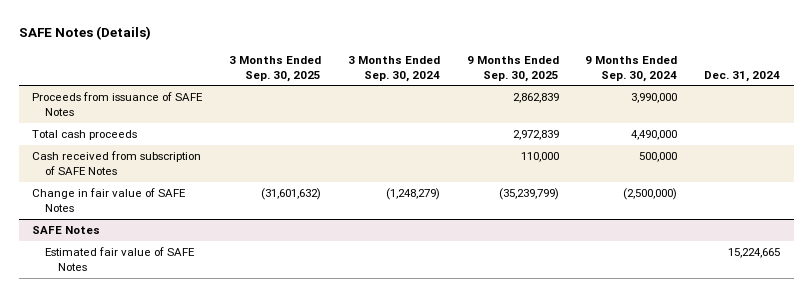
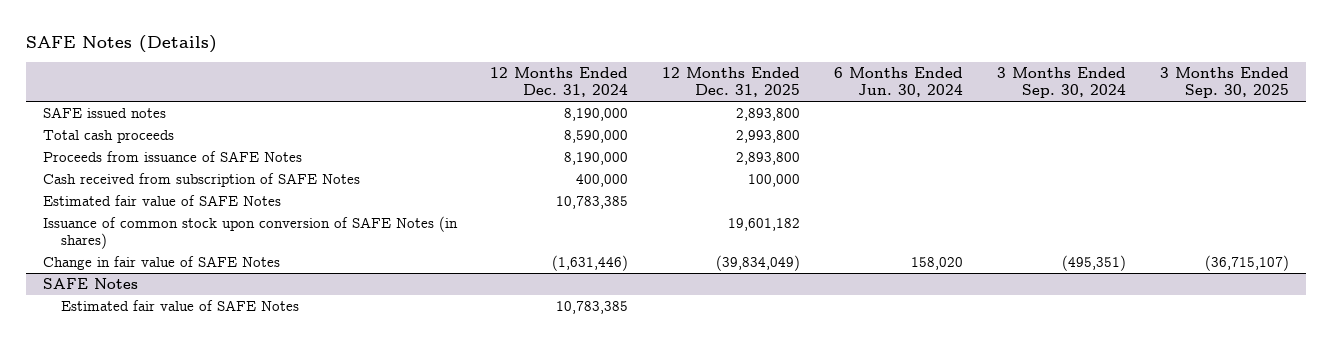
- | 3 Months Ended Sep. 30, 2025 | 3 Months Ended Sep. 30, 2024 | 9 Months Ended Sep. 30, 2025 | 9 Months Ended Sep. 30, 2024 | Dec. 31, 2024
+ | 12 Months Ended Dec. 31, 2024 | 12 Months Ended Dec. 31, 2025 | 6 Months Ended Jun. 30, 2024 | 3 Months Ended Sep. 30, 2024 | 3 Months Ended Sep. 30, 2025
+ SAFE issued notes | 8,190,000 | 2,893,800 | | |
moved down: Proceeds from issuance of SAFE Notes | 8,190,000 | 2,893,800 | | |
- Change in fair value of SAFE Notes | (31,601,632) | (1,248,279) | (35,239,799) | (2,500,000) |
+ Estimated fair value of SAFE Notes | 10,783,385 | | | |
+ Issuance of common stock upon conversion of SAFE Notes (in shares) | | 19,601,182 | | |
+ Change in fair value of SAFE Notes | (1,631,446) | (39,834,049) | 158,020 | (495,351) | (36,715,107)

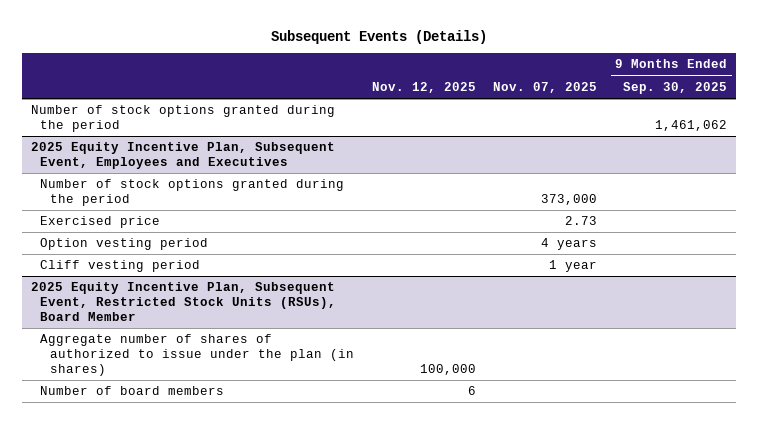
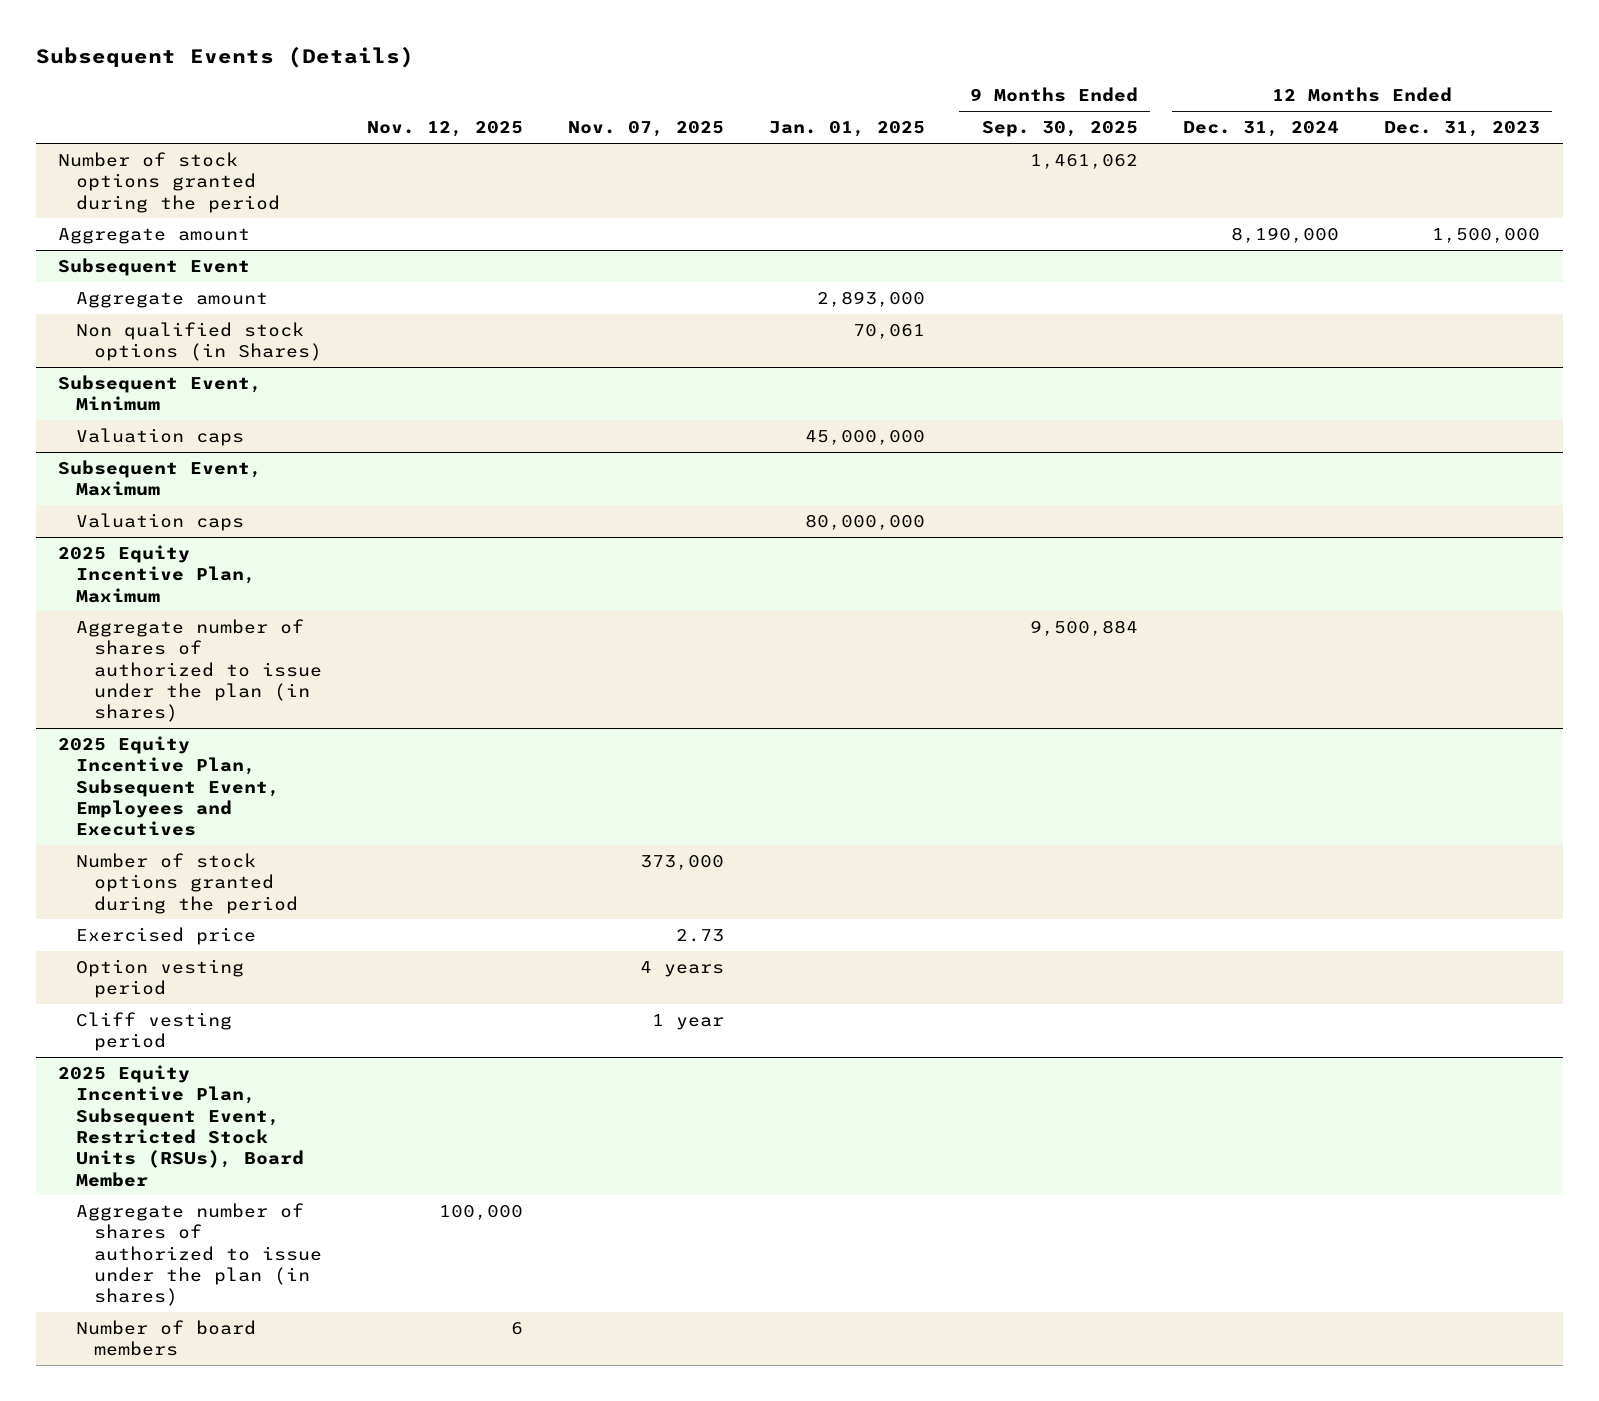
- | Nov. 12, 2025 | Nov. 07, 2025 | 9 Months Ended Sep. 30, 2025
+ | Nov. 12, 2025 | Nov. 07, 2025 | Jan. 01, 2025 | 9 Months Ended Sep. 30, 2025 | 12 Months Ended Dec. 31, 2024 | 12 Months Ended Dec. 31, 2023
+ Aggregate amount | | | | | 8,190,000 | 1,500,000
+ Subsequent Event
+ Aggregate amount | | | 2,893,000 | | |
+ Non qualified stock options (in Shares) | | | 70,061 | | |
+ Subsequent Event, Minimum
+ Valuation caps | | | 45,000,000 | | |
+ Subsequent Event, Maximum
+ Valuation caps | | | 80,000,000 | | |
+ 2025 Equity Incentive Plan, Maximum
+ Aggregate number of shares of authorized to issue under the plan (in shares) | | | | 9,500,884 | |

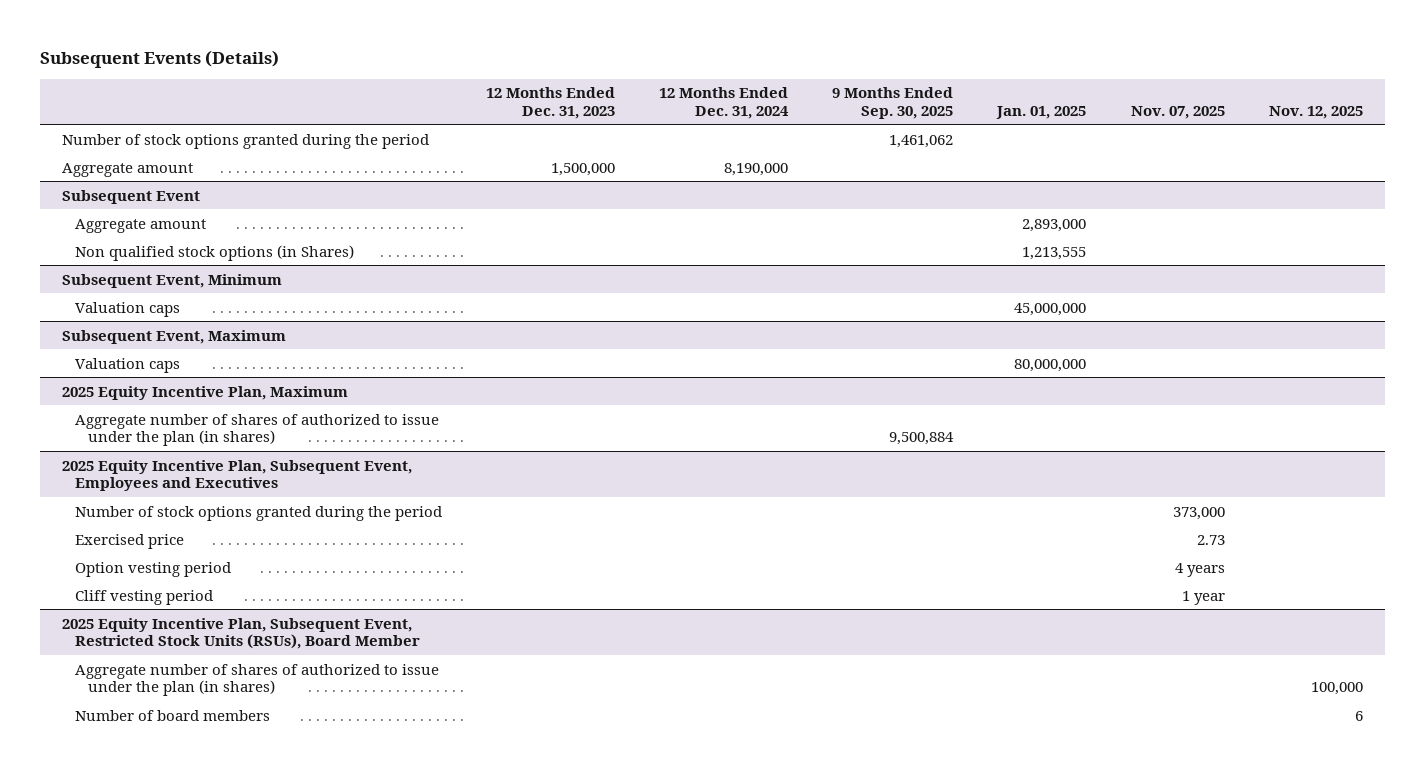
- | Nov. 12, 2025 | Nov. 07, 2025 | Jan. 01, 2025 | 9 Months Ended Sep. 30, 2025 | 12 Months Ended Dec. 31, 2024 | 12 Months Ended Dec. 31, 2023
+ | 12 Months Ended Dec. 31, 2023 | 12 Months Ended Dec. 31, 2024 | 9 Months Ended Sep. 30, 2025 | Jan. 01, 2025 | Nov. 07, 2025 | Nov. 12, 2025
@ Subsequent Event
- Non qualified stock options (in Shares) | | | 70,061 | | |
+ Non qualified stock options (in Shares) | | | | 1,213,555 | |

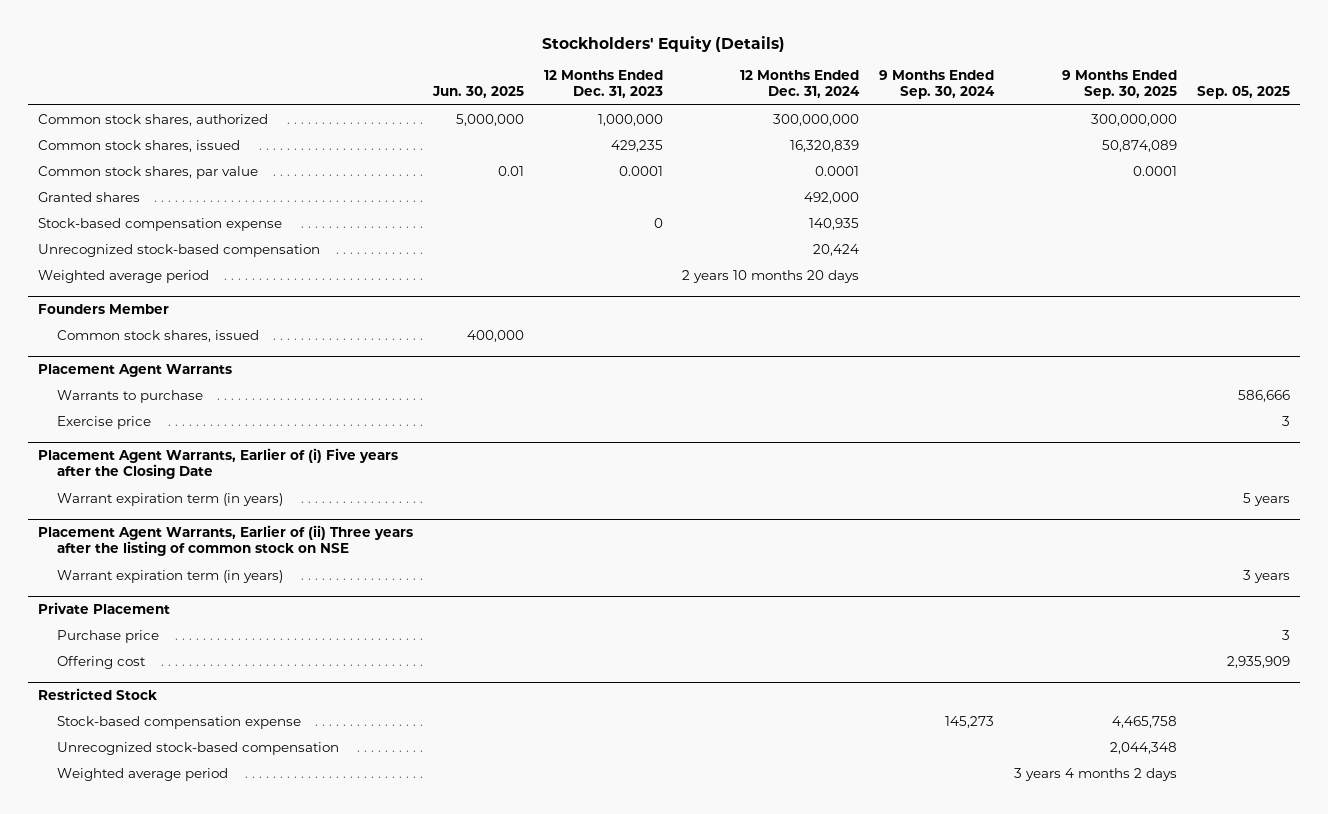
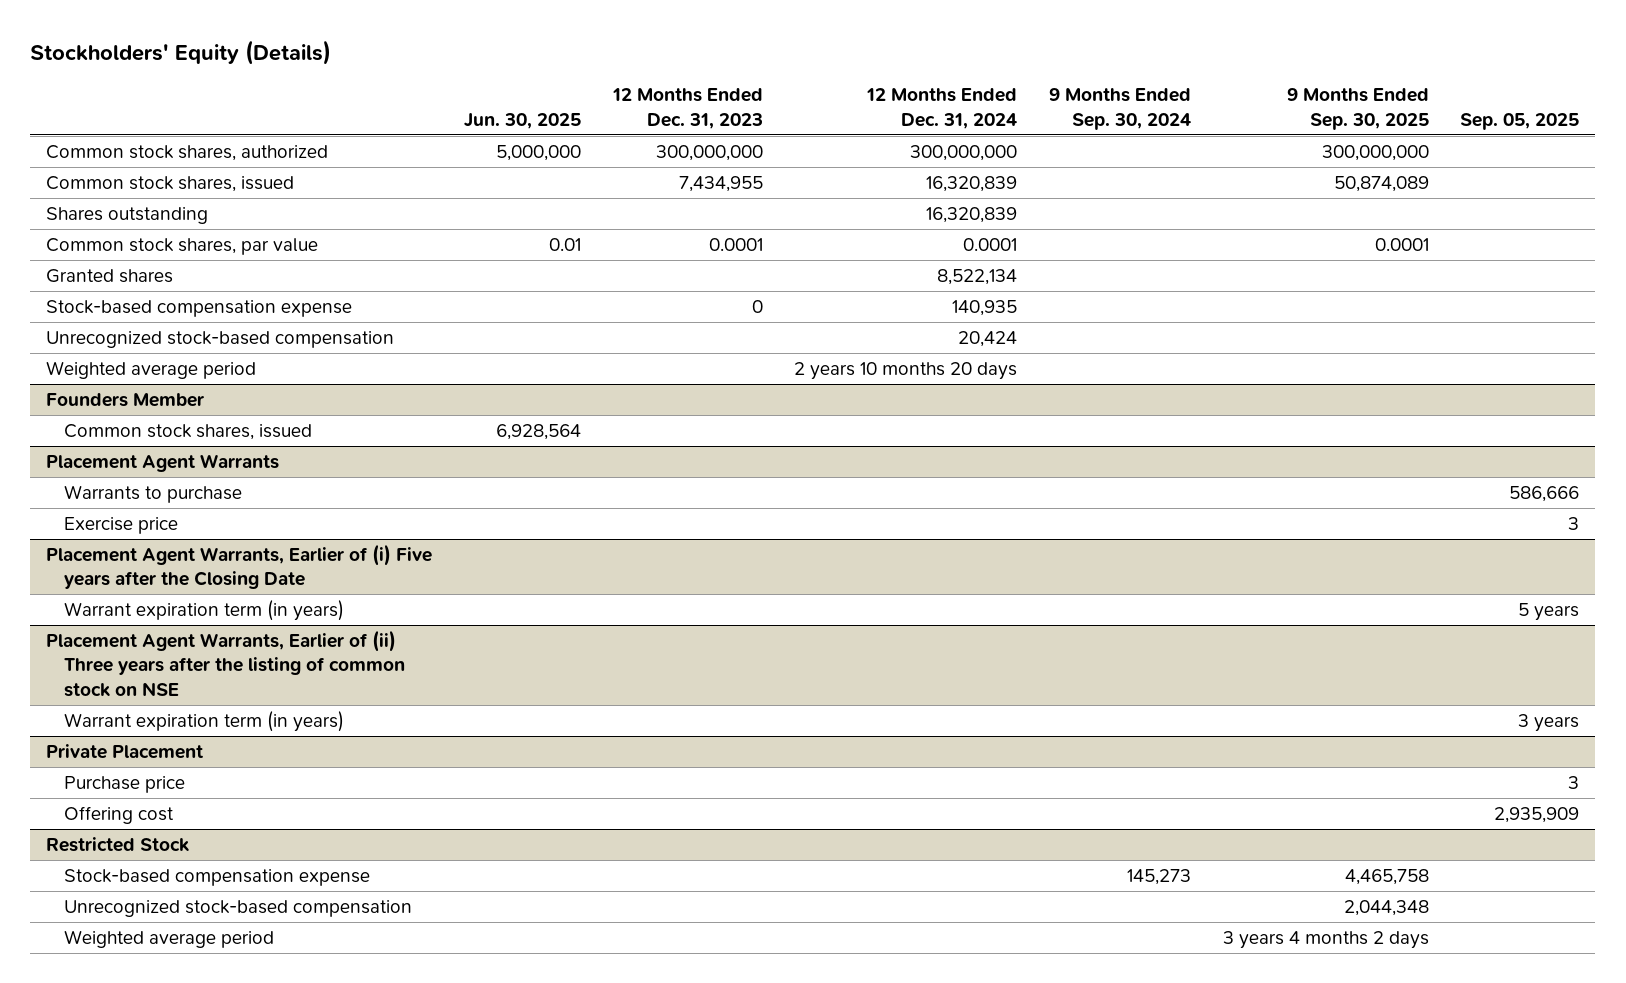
- Common stock shares, authorized | 5,000,000 | 1,000,000 | 300,000,000 | | 300,000,000 |
- Common stock shares, issued | | 429,235 | 16,320,839 | | 50,874,089 |
+ Common stock shares, authorized | 5,000,000 | 300,000,000 | 300,000,000 | | 300,000,000 |
+ Common stock shares, issued | | 7,434,955 | 16,320,839 | | 50,874,089 |
+ Shares outstanding | | | 16,320,839 | | |
- Granted shares | | | 492,000 | | |
+ Granted shares | | | 8,522,134 | | |
@ Founders Member
- Common stock shares, issued | 400,000 | | | | |
+ Common stock shares, issued | 6,928,564 | | | | |

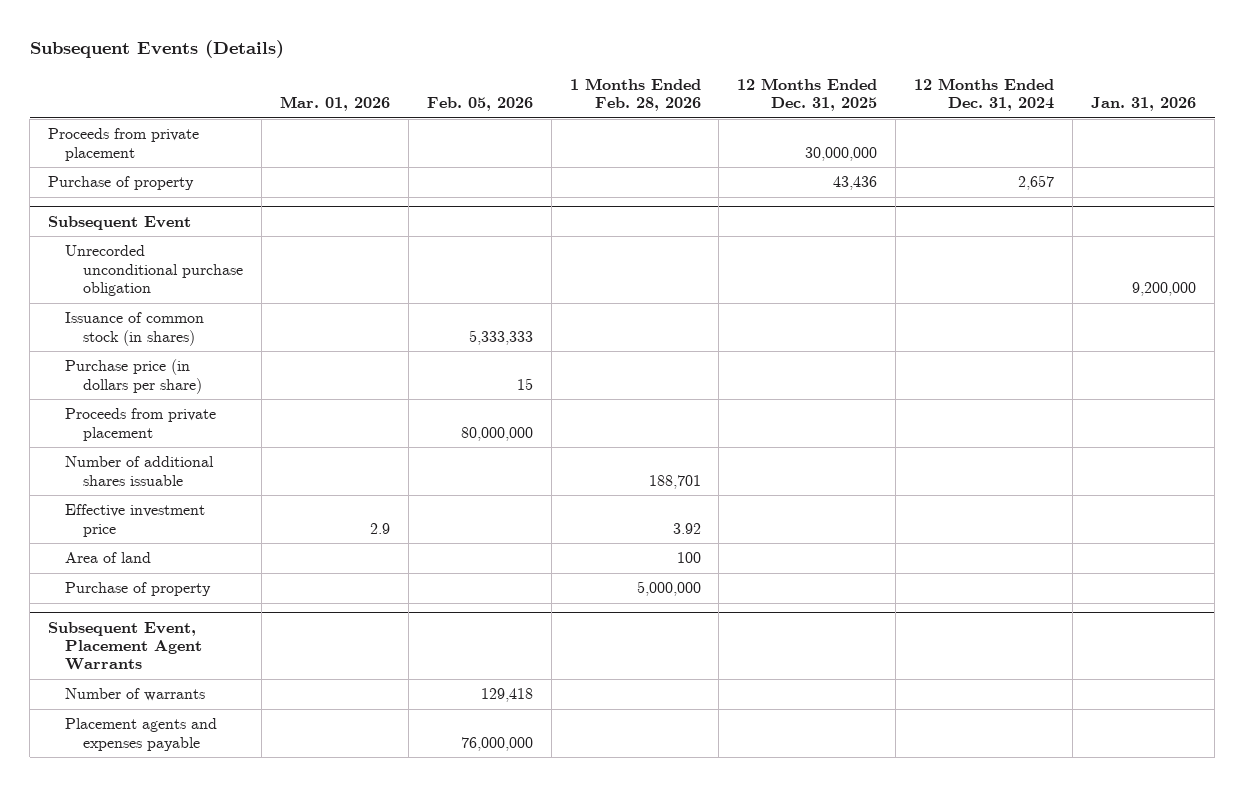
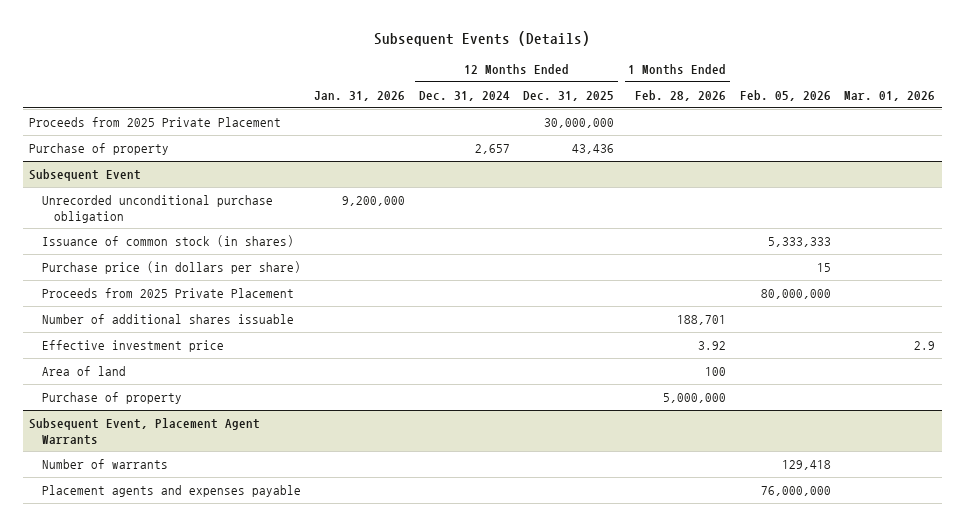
- | Mar. 01, 2026 | Feb. 05, 2026 | 1 Months Ended Feb. 28, 2026 | 12 Months Ended Dec. 31, 2025 | 12 Months Ended Dec. 31, 2024 | Jan. 31, 2026
+ | Jan. 31, 2026 | 12 Months Ended Dec. 31, 2024 | 12 Months Ended Dec. 31, 2025 | 1 Months Ended Feb. 28, 2026 | Feb. 05, 2026 | Mar. 01, 2026
- Proceeds from private placement | | | | 30,000,000 | |
+ Proceeds from 2025 Private Placement | | | 30,000,000 | | |
@ Subsequent Event
- Proceeds from private placement | | 80,000,000 | | | |
+ Proceeds from 2025 Private Placement | | | | | 80,000,000 |

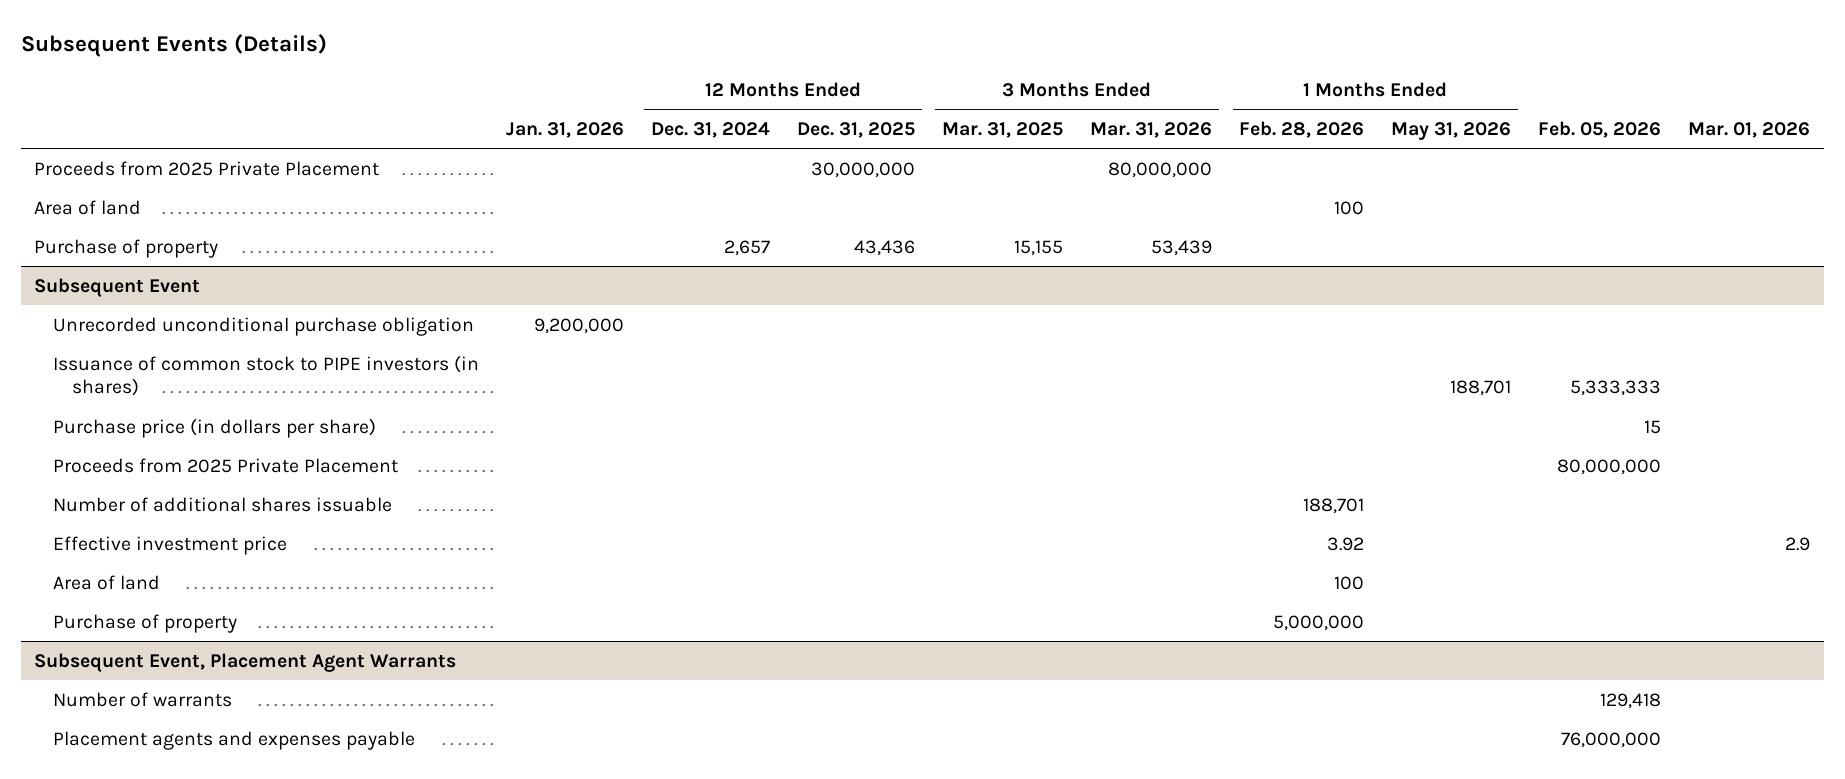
- | Jan. 31, 2026 | 12 Months Ended Dec. 31, 2024 | 12 Months Ended Dec. 31, 2025 | 1 Months Ended Feb. 28, 2026 | Feb. 05, 2026 | Mar. 01, 2026
+ | Jan. 31, 2026 | 12 Months Ended Dec. 31, 2024 | 12 Months Ended Dec. 31, 2025 | 3 Months Ended Mar. 31, 2025 | 3 Months Ended Mar. 31, 2026 | 1 Months Ended Feb. 28, 2026 | 1 Months Ended May 31, 2026 | Feb. 05, 2026 | Mar. 01, 2026
+ Area of land | | | | | | 100 | | |
@ Subsequent Event
- Issuance of common stock (in shares) | | | | | 5,333,333 |
+ Issuance of common stock to PIPE investors (in shares) | | | | | | | 188,701 | 5,333,333 |

